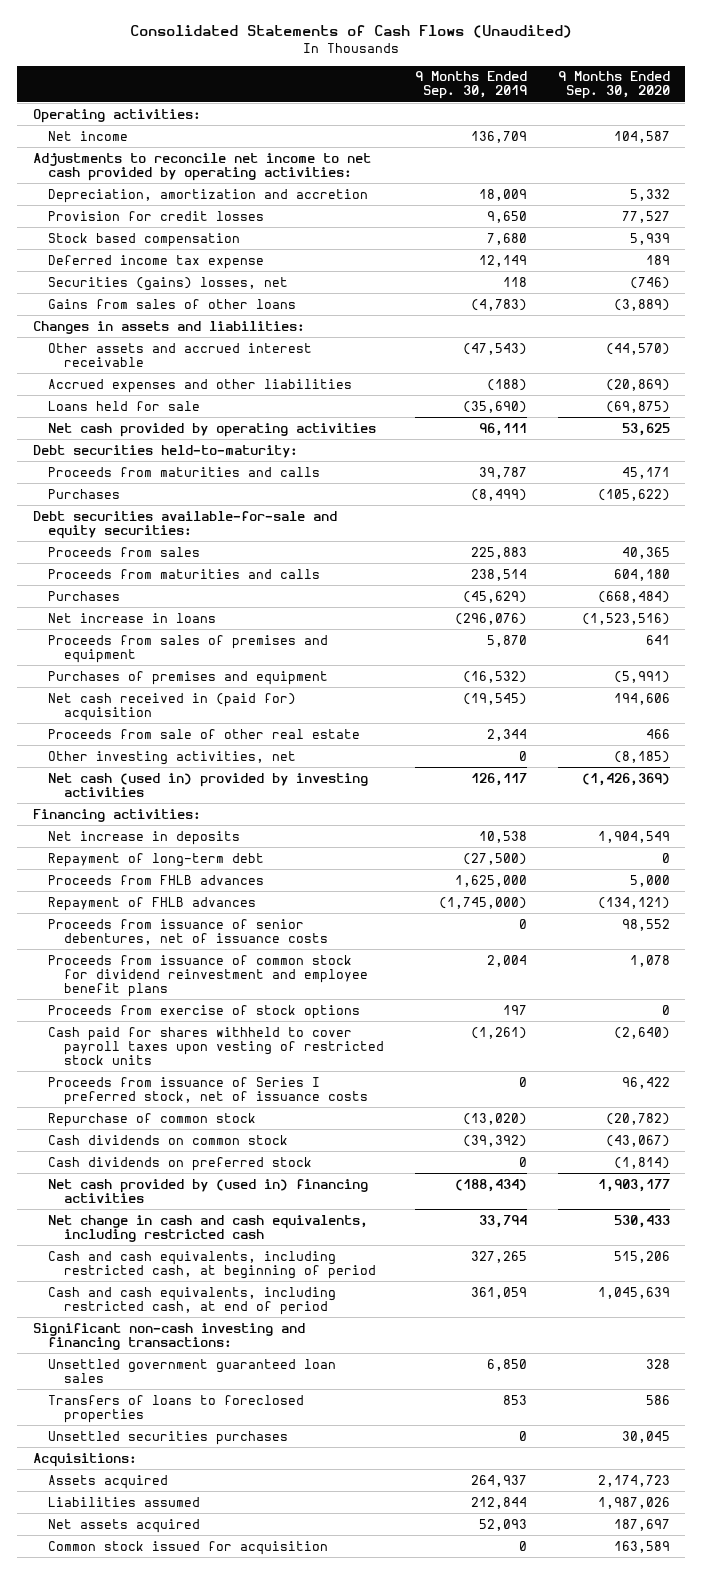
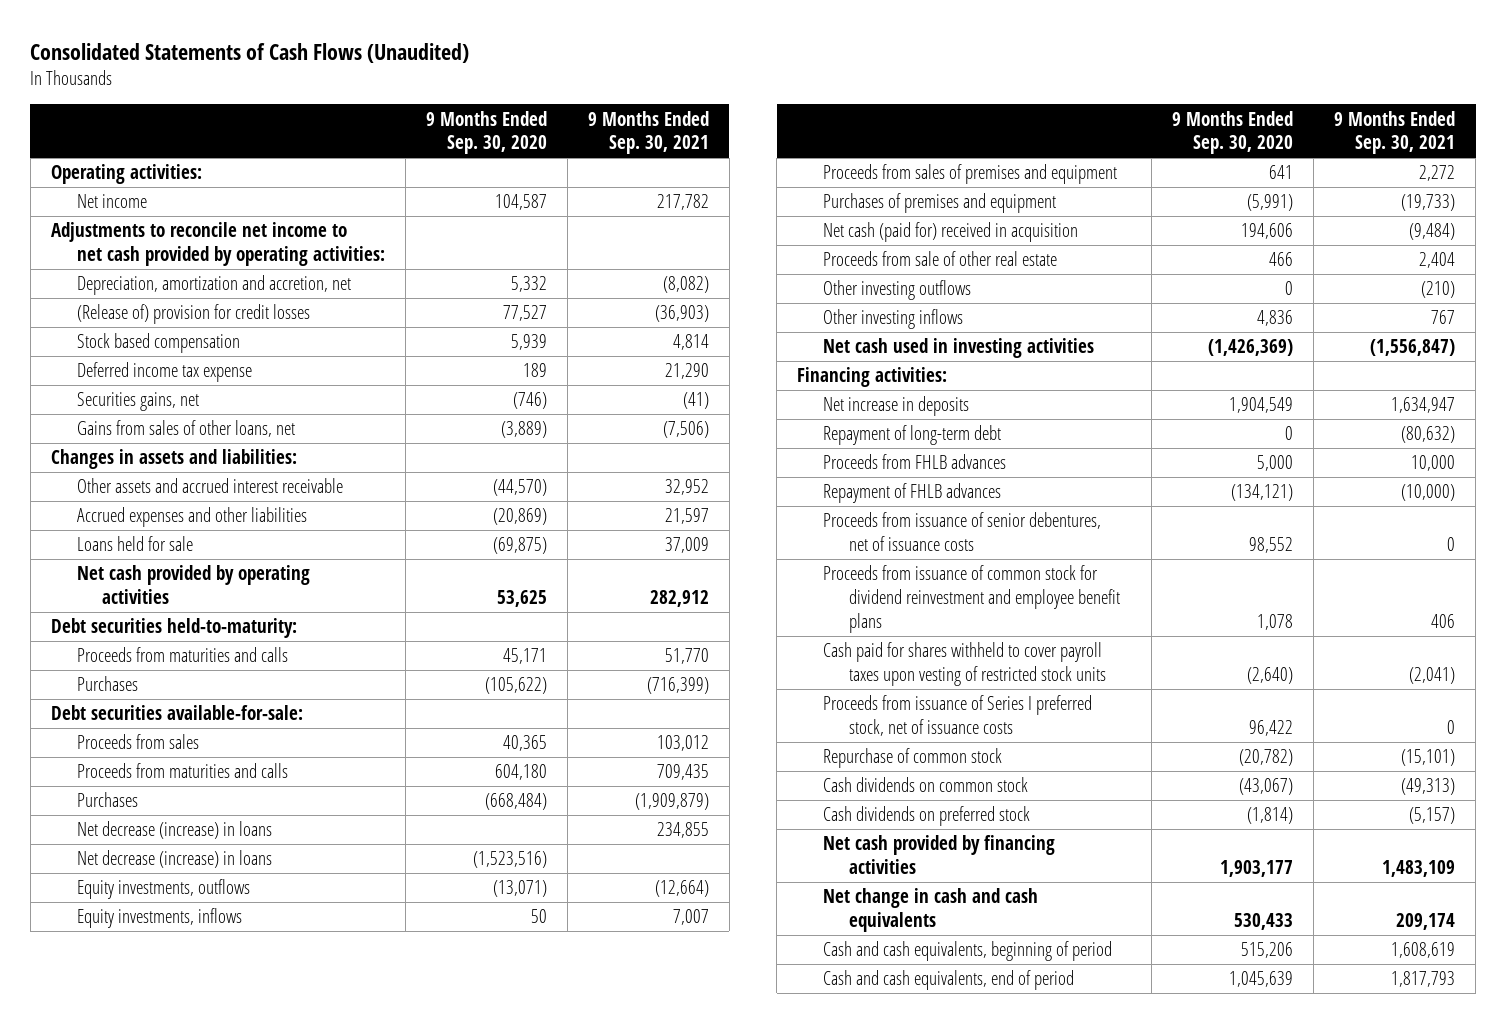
- | 9 Months Ended Sep. 30, 2019 | 9 Months Ended Sep. 30, 2020
+ | 9 Months Ended Sep. 30, 2020 | 9 Months Ended Sep. 30, 2021
- Depreciation, amortization and accretion | 18,009 | 5,332
- Provision for credit losses | 9,650 | 77,527
+ Depreciation, amortization and accretion, net | 5,332 | (8,082)
+ (Release of) provision for credit losses | 77,527 | (36,903)
- Securities (gains) losses, net | 118 | (746)
- Gains from sales of other loans | (4,783) | (3,889)
+ Securities gains, net | (746) | (41)
+ Gains from sales of other loans, net | (3,889) | (7,506)
- Debt securities available-for-sale and equity securities:
+ Debt securities available-for-sale:
- Net increase in loans | (296,076) | (1,523,516)
+ Net decrease (increase) in loans | | 234,855
+ Net decrease (increase) in loans | (1,523,516) |
+ Equity investments, outflows | (13,071) | (12,664)
+ Equity investments, inflows | 50 | 7,007
- Net cash received in (paid for) acquisition | (19,545) | 194,606
+ Net cash (paid for) received in acquisition | 194,606 | (9,484)
- Other investing activities, net | 0 | (8,185)
- Net cash (used in) provided by investing activities | 126,117 | (1,426,369)
+ Other investing outflows | 0 | (210)
+ Other investing inflows | 4,836 | 767
+ Net cash used in investing activities | (1,426,369) | (1,556,847)
- Proceeds from exercise of stock options | 197 | 0
- Net cash provided by (used in) financing activities | (188,434) | 1,903,177
- Net change in cash and cash equivalents, including restricted cash | 33,794 | 530,433
- Cash and cash equivalents, including restricted cash, at beginning of period | 327,265 | 515,206
- Cash and cash equivalents, including restricted cash, at end of period | 361,059 | 1,045,639
- Significant non-cash investing and financing transactions:
- Unsettled government guaranteed loan sales | 6,850 | 328
- Transfers of loans to foreclosed properties | 853 | 586
- Unsettled securities purchases | 0 | 30,045
- Acquisitions:
- Assets acquired | 264,937 | 2,174,723
- Liabilities assumed | 212,844 | 1,987,026
- Net assets acquired | 52,093 | 187,697
- Common stock issued for acquisition | 0 | 163,589
+ Net cash provided by financing activities | 1,903,177 | 1,483,109
+ Net change in cash and cash equivalents | 530,433 | 209,174
+ Cash and cash equivalents, beginning of period | 515,206 | 1,608,619
+ Cash and cash equivalents, end of period | 1,045,639 | 1,817,793

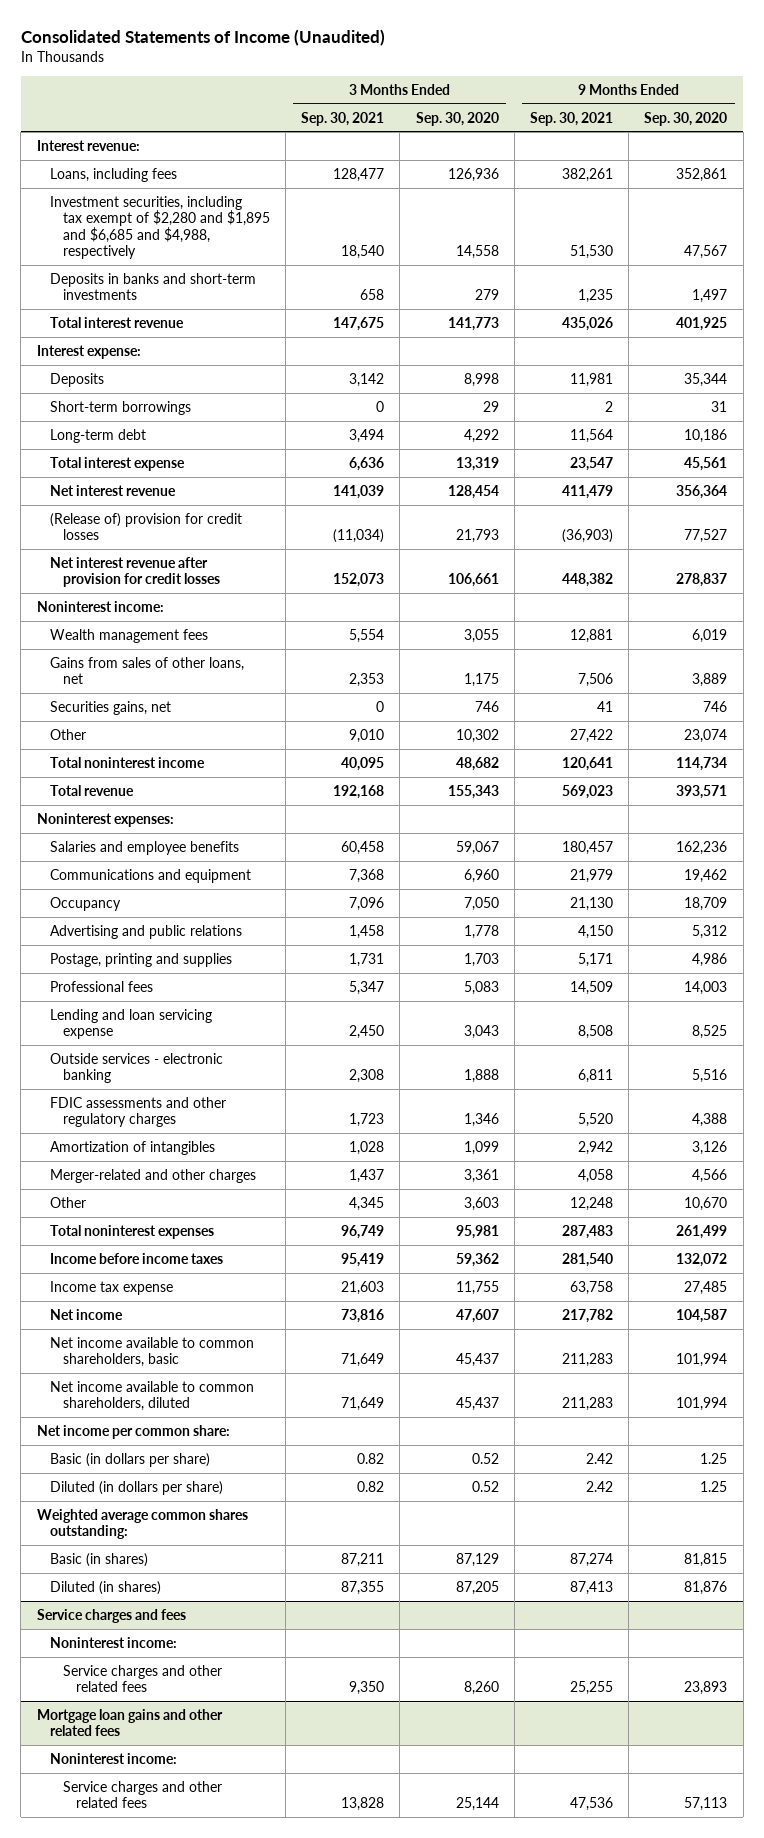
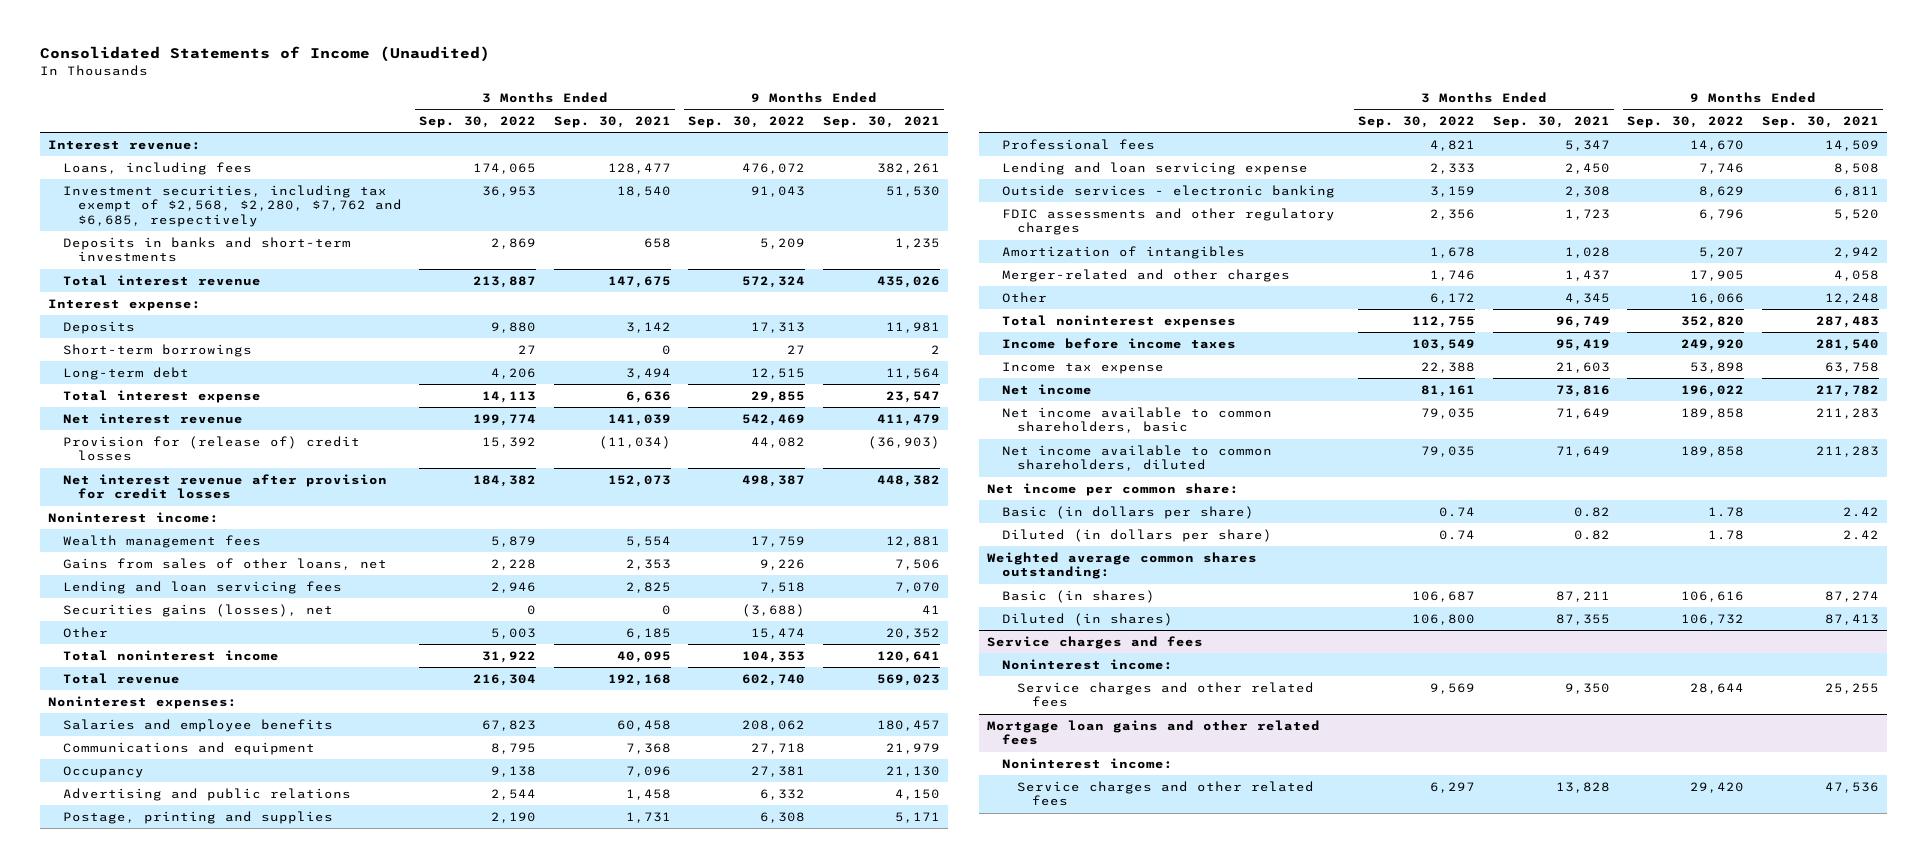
- | 3 Months Ended Sep. 30, 2021 | 3 Months Ended Sep. 30, 2020 | 9 Months Ended Sep. 30, 2021 | 9 Months Ended Sep. 30, 2020
+ | 3 Months Ended Sep. 30, 2022 | 3 Months Ended Sep. 30, 2021 | 9 Months Ended Sep. 30, 2022 | 9 Months Ended Sep. 30, 2021
- Investment securities, including tax exempt of $2,280 and $1,895 and $6,685 and $4,988, respectively | 18,540 | 14,558 | 51,530 | 47,567
+ Investment securities, including tax exempt of $2,568, $2,280, $7,762 and $6,685, respectively | 36,953 | 18,540 | 91,043 | 51,530
- (Release of) provision for credit losses | (11,034) | 21,793 | (36,903) | 77,527
+ Provision for (release of) credit losses | 15,392 | (11,034) | 44,082 | (36,903)
- Securities gains, net | 0 | 746 | 41 | 746
- Other | 9,010 | 10,302 | 27,422 | 23,074
+ Lending and loan servicing fees | 2,946 | 2,825 | 7,518 | 7,070
+ Securities gains (losses), net | 0 | 0 | (3,688) | 41
+ Other | 5,003 | 6,185 | 15,474 | 20,352

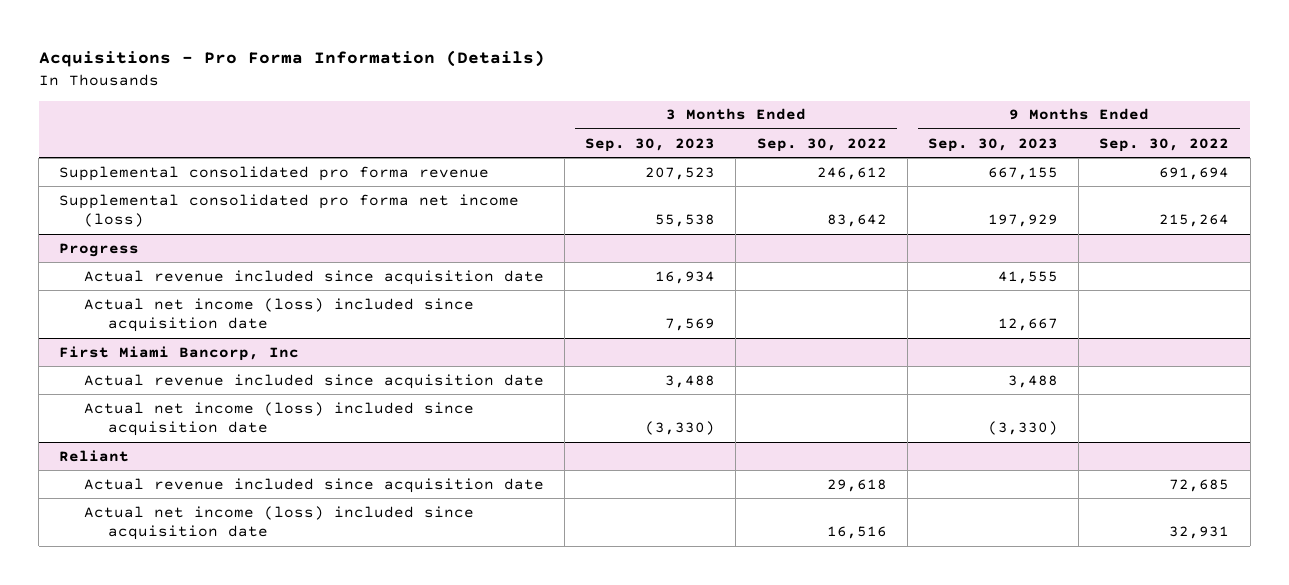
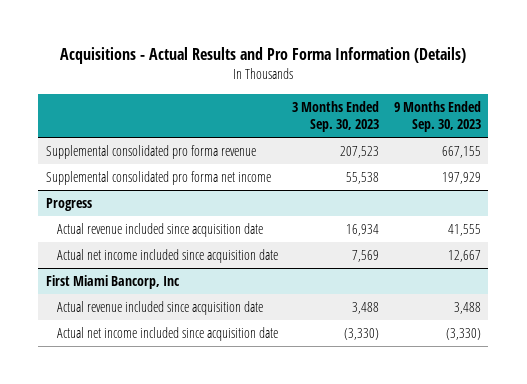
- Acquisitions - Pro Forma Information (Details)
+ Acquisitions - Actual Results and Pro Forma Information (Details)
- | 3 Months Ended Sep. 30, 2023 | 3 Months Ended Sep. 30, 2022 | 9 Months Ended Sep. 30, 2023 | 9 Months Ended Sep. 30, 2022
+ | 3 Months Ended Sep. 30, 2023 | 9 Months Ended Sep. 30, 2023
- Supplemental consolidated pro forma net income (loss) | 55,538 | 83,642 | 197,929 | 215,264
+ Supplemental consolidated pro forma net income | 55,538 | 197,929
@ Progress
- Actual net income (loss) included since acquisition date | 7,569 | | 12,667 |
+ Actual net income included since acquisition date | 7,569 | 12,667
@ First Miami Bancorp, Inc
- Actual net income (loss) included since acquisition date | (3,330) | | (3,330) |
- Reliant
- Actual revenue included since acquisition date | | 29,618 | | 72,685
- Actual net income (loss) included since acquisition date | | 16,516 | | 32,931
@ First Miami Bancorp, Inc
+ Actual net income included since acquisition date | (3,330) | (3,330)

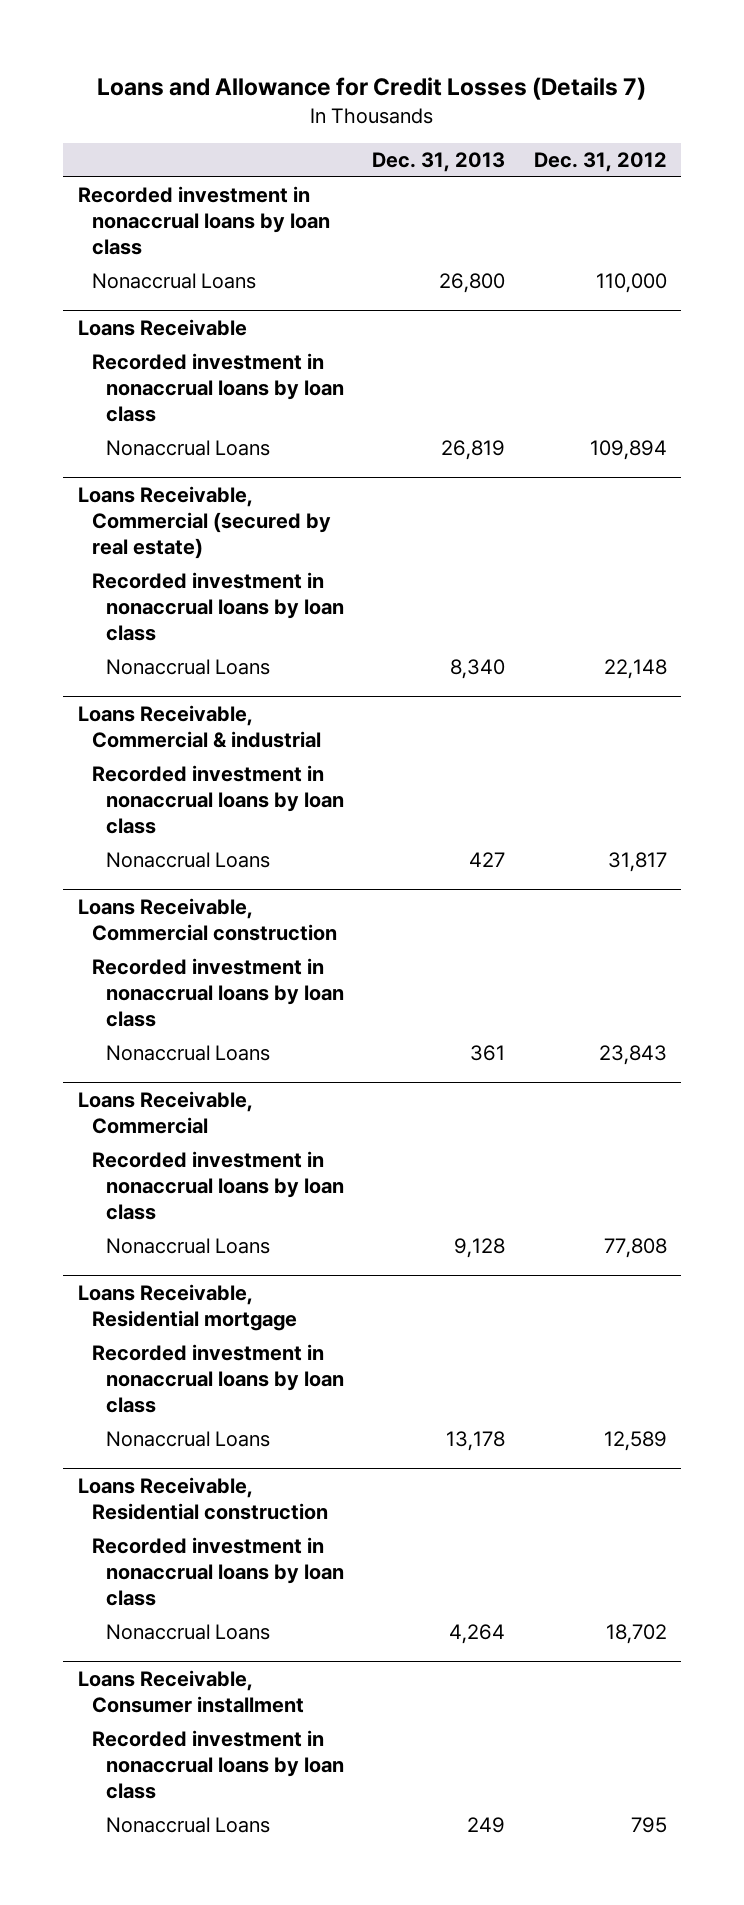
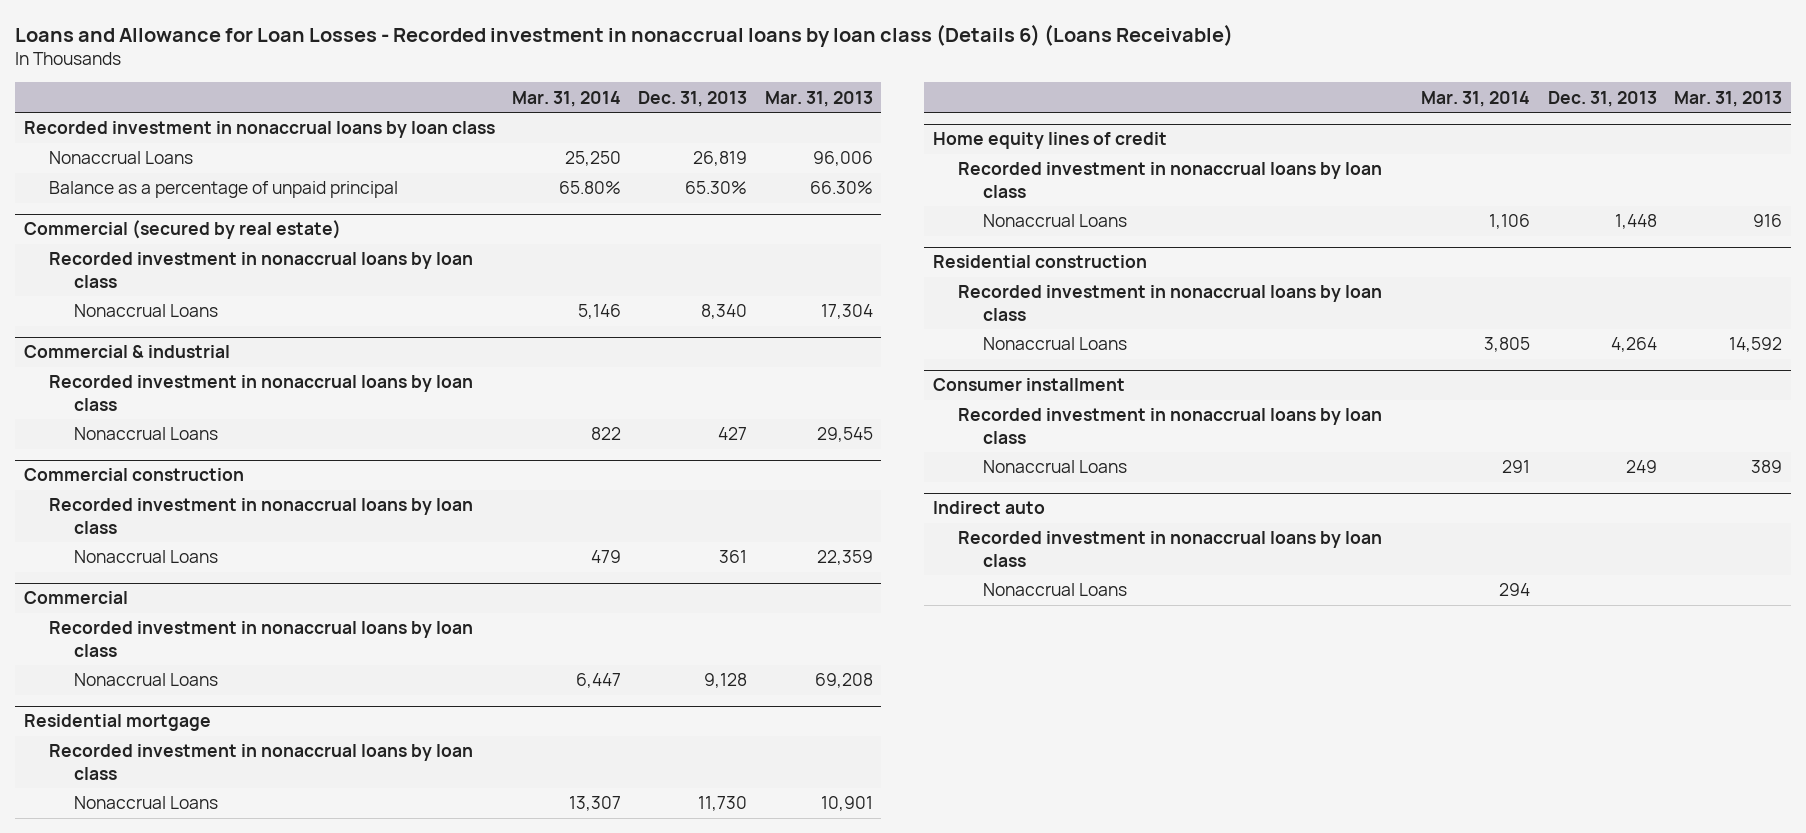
- Loans and Allowance for Credit Losses (Details 7)
+ Loans and Allowance for Loan Losses - Recorded investment in nonaccrual loans by loan class (Details 6) (Loans Receivable)
- | Dec. 31, 2013 | Dec. 31, 2012
+ | Mar. 31, 2014 | Dec. 31, 2013 | Mar. 31, 2013
- Nonaccrual Loans | 26,800 | 110,000
- Loans Receivable
- Recorded investment in nonaccrual loans by loan class
- Loans Receivable, Commercial (secured by real estate)
+ Balance as a percentage of unpaid principal | 65.80% | 65.30% | 66.30%
+ Commercial (secured by real estate)
- Loans Receivable, Commercial & industrial
+ Commercial & industrial
- Loans Receivable, Commercial construction
+ Commercial construction
- Loans Receivable, Commercial
+ Commercial
- Loans Receivable, Residential mortgage
+ Residential mortgage
- Nonaccrual Loans | 13,178 | 12,589
- Loans Receivable, Residential construction
+ Nonaccrual Loans | 13,307 | 11,730 | 10,901
+ Home equity lines of credit
+ Nonaccrual Loans | 1,106 | 1,448 | 916
+ Residential construction
+ Recorded investment in nonaccrual loans by loan class
- Loans Receivable, Consumer installment
+ Consumer installment
+ Indirect auto
+ Recorded investment in nonaccrual loans by loan class
+ Nonaccrual Loans | 294 | |

